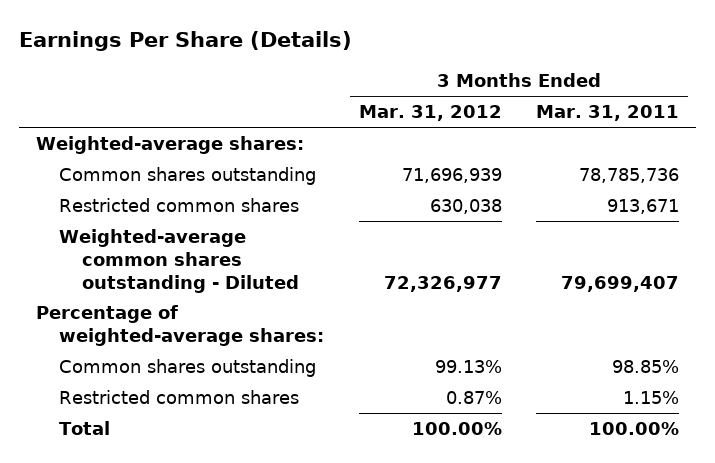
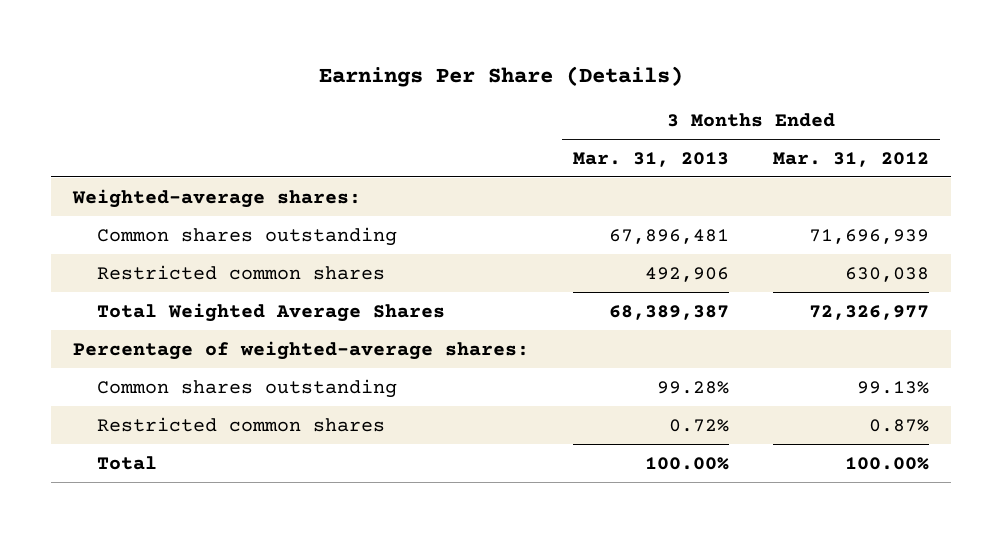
- | 3 Months Ended Mar. 31, 2012 | 3 Months Ended Mar. 31, 2011
+ | 3 Months Ended Mar. 31, 2013 | 3 Months Ended Mar. 31, 2012
- Weighted-average common shares outstanding - Diluted | 72,326,977 | 79,699,407
+ Total Weighted Average Shares | 68,389,387 | 72,326,977

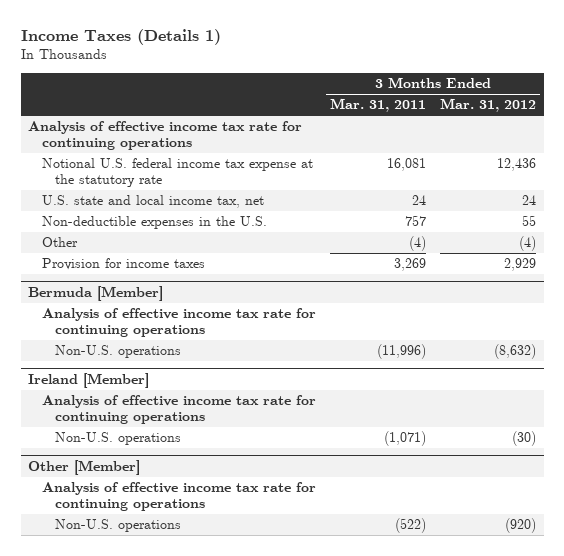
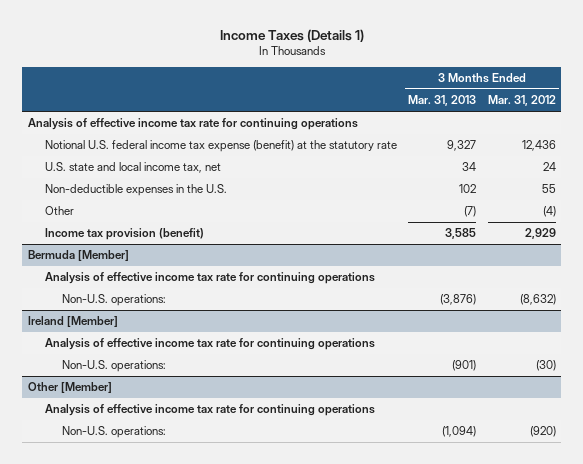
- | 3 Months Ended Mar. 31, 2011 | 3 Months Ended Mar. 31, 2012
+ | 3 Months Ended Mar. 31, 2013 | 3 Months Ended Mar. 31, 2012
- Notional U.S. federal income tax expense at the statutory rate | 16,081 | 12,436
+ Notional U.S. federal income tax expense (benefit) at the statutory rate | 9,327 | 12,436
- Provision for income taxes | 3,269 | 2,929
+ Income tax provision (benefit) | 3,585 | 2,929
@ Bermuda [Member]
- Non-U.S. operations | (11,996) | (8,632)
+ Non-U.S. operations: | (3,876) | (8,632)
@ Ireland [Member]
- Non-U.S. operations | (1,071) | (30)
+ Non-U.S. operations: | (901) | (30)
@ Other [Member]
- Non-U.S. operations | (522) | (920)
+ Non-U.S. operations: | (1,094) | (920)

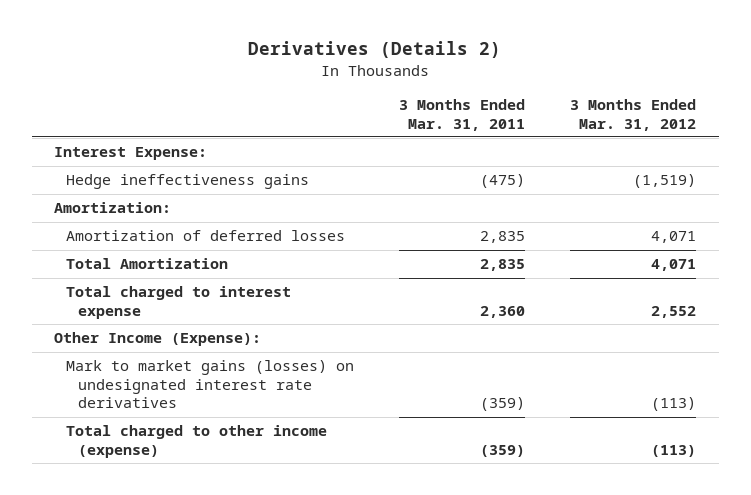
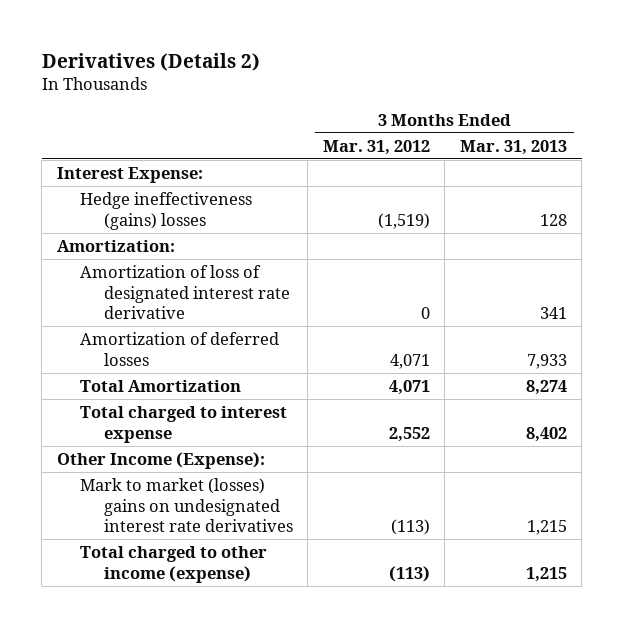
- | 3 Months Ended Mar. 31, 2011 | 3 Months Ended Mar. 31, 2012
+ | 3 Months Ended Mar. 31, 2012 | 3 Months Ended Mar. 31, 2013
- Hedge ineffectiveness gains | (475) | (1,519)
+ Hedge ineffectiveness (gains) losses | (1,519) | 128
+ Amortization of loss of designated interest rate derivative | 0 | 341
- Mark to market gains (losses) on undesignated interest rate derivatives | (359) | (113)
+ Mark to market (losses) gains on undesignated interest rate derivatives | (113) | 1,215

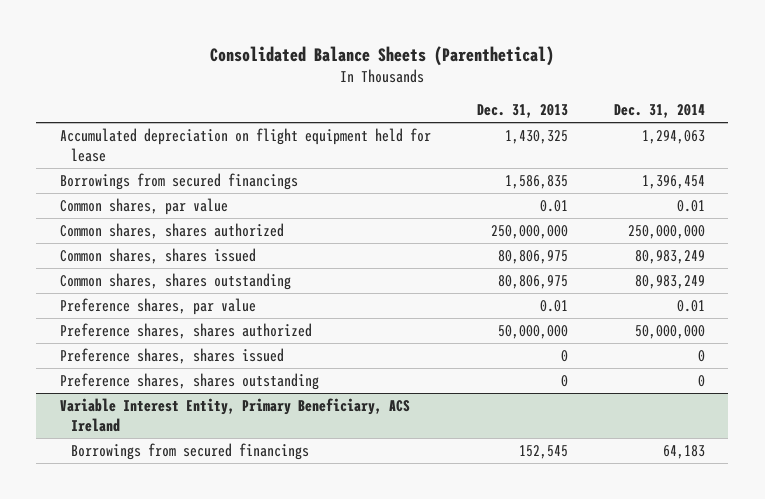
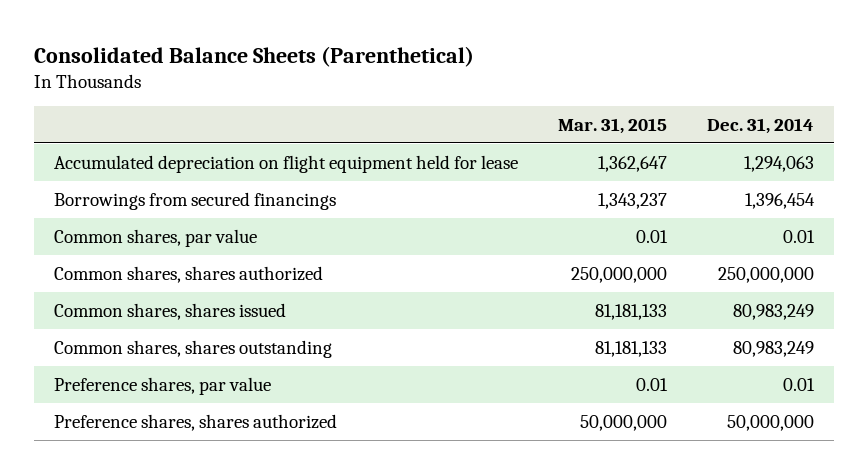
- | Dec. 31, 2013 | Dec. 31, 2014
+ | Mar. 31, 2015 | Dec. 31, 2014
- Preference shares, shares issued | 0 | 0
- Preference shares, shares outstanding | 0 | 0
- Variable Interest Entity, Primary Beneficiary, ACS Ireland
- Borrowings from secured financings | 152,545 | 64,183

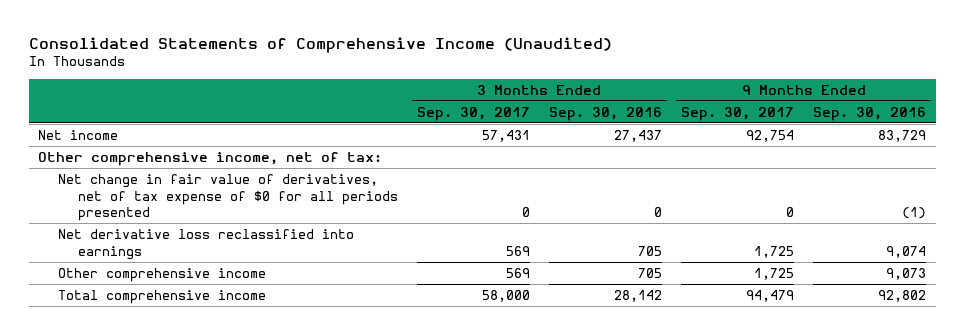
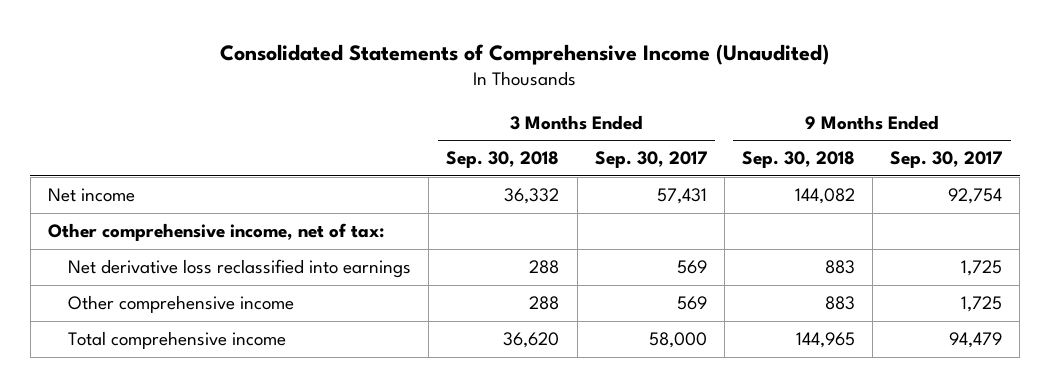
- | 3 Months Ended Sep. 30, 2017 | 3 Months Ended Sep. 30, 2016 | 9 Months Ended Sep. 30, 2017 | 9 Months Ended Sep. 30, 2016
+ | 3 Months Ended Sep. 30, 2018 | 3 Months Ended Sep. 30, 2017 | 9 Months Ended Sep. 30, 2018 | 9 Months Ended Sep. 30, 2017
- Net change in fair value of derivatives, net of tax expense of $0 for all periods presented | 0 | 0 | 0 | (1)

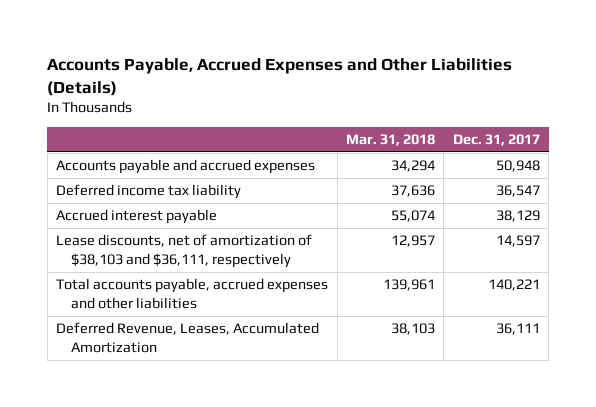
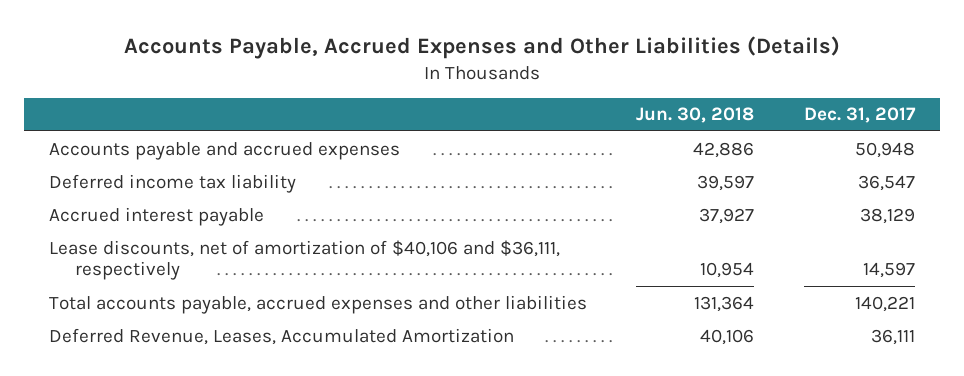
- | Mar. 31, 2018 | Dec. 31, 2017
+ | Jun. 30, 2018 | Dec. 31, 2017
- Lease discounts, net of amortization of $38,103 and $36,111, respectively | 12,957 | 14,597
+ Lease discounts, net of amortization of $40,106 and $36,111, respectively | 10,954 | 14,597

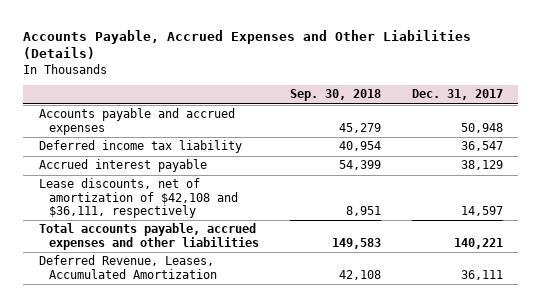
- | Jun. 30, 2018 | Dec. 31, 2017
+ | Sep. 30, 2018 | Dec. 31, 2017
- Lease discounts, net of amortization of $40,106 and $36,111, respectively | 10,954 | 14,597
+ Lease discounts, net of amortization of $42,108 and $36,111, respectively | 8,951 | 14,597

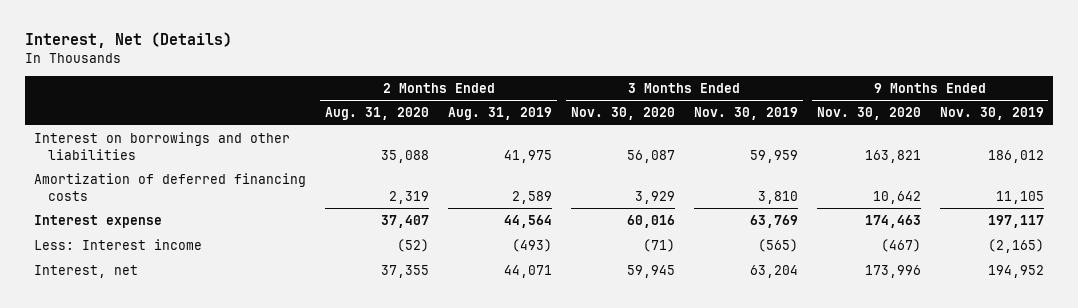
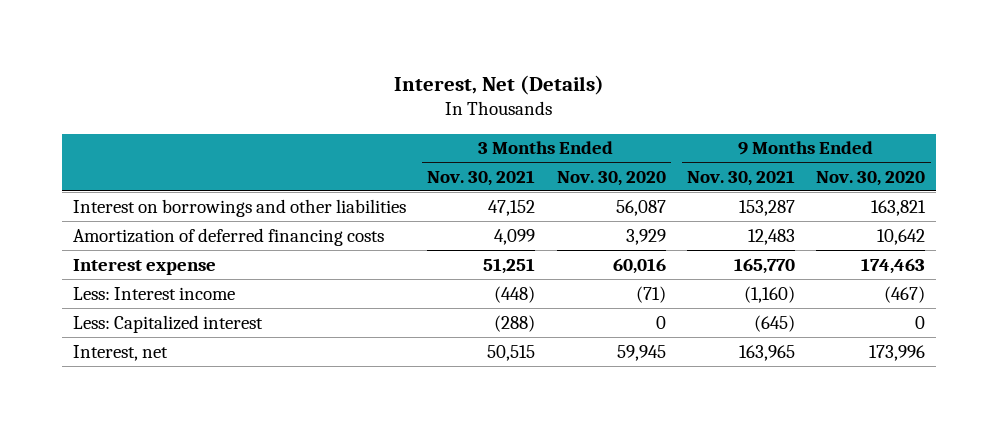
- | 2 Months Ended Aug. 31, 2020 | 2 Months Ended Aug. 31, 2019 | 3 Months Ended Nov. 30, 2020 | 3 Months Ended Nov. 30, 2019 | 9 Months Ended Nov. 30, 2020 | 9 Months Ended Nov. 30, 2019
+ | 3 Months Ended Nov. 30, 2021 | 3 Months Ended Nov. 30, 2020 | 9 Months Ended Nov. 30, 2021 | 9 Months Ended Nov. 30, 2020
+ Less: Capitalized interest | (288) | 0 | (645) | 0

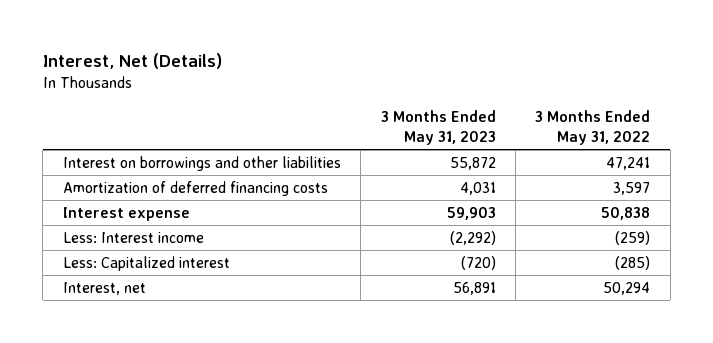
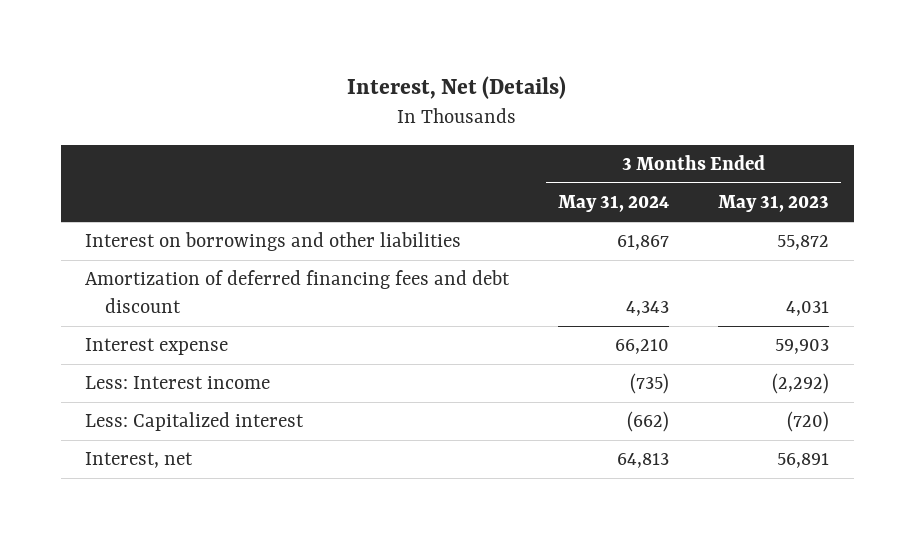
- | 3 Months Ended May 31, 2023 | 3 Months Ended May 31, 2022
+ | 3 Months Ended May 31, 2024 | 3 Months Ended May 31, 2023
- Amortization of deferred financing costs | 4,031 | 3,597
+ Amortization of deferred financing fees and debt discount | 4,343 | 4,031

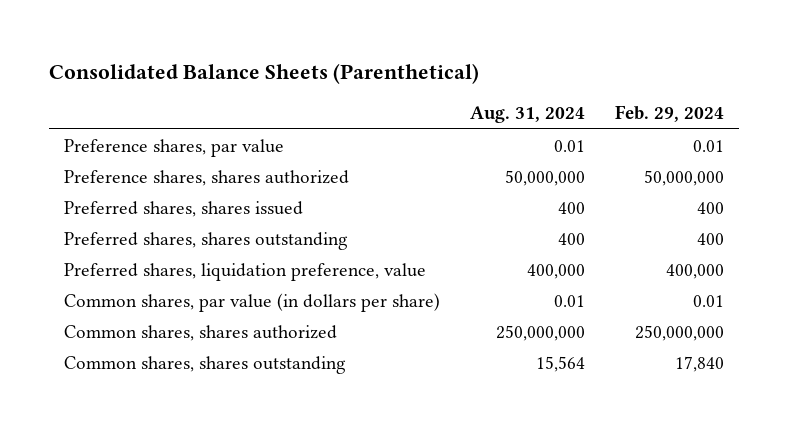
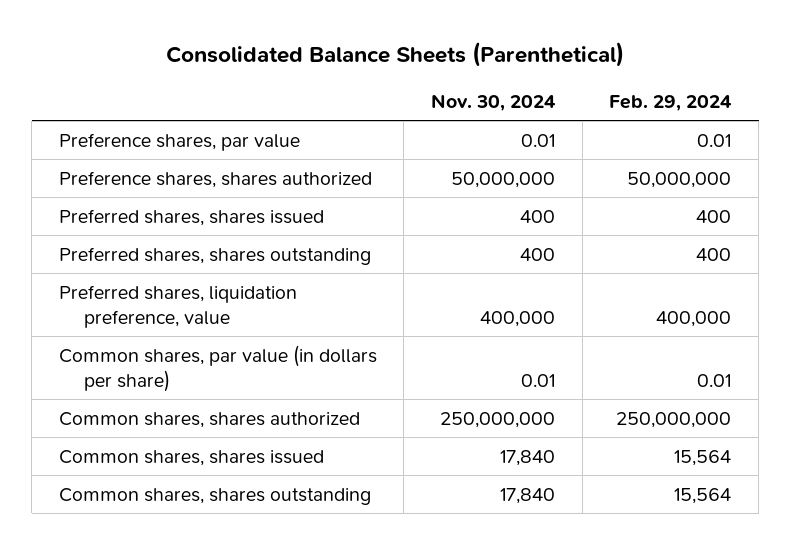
- | Aug. 31, 2024 | Feb. 29, 2024
+ | Nov. 30, 2024 | Feb. 29, 2024
- Common shares, shares outstanding | 15,564 | 17,840
+ Common shares, shares issued | 17,840 | 15,564
+ Common shares, shares outstanding | 17,840 | 15,564

